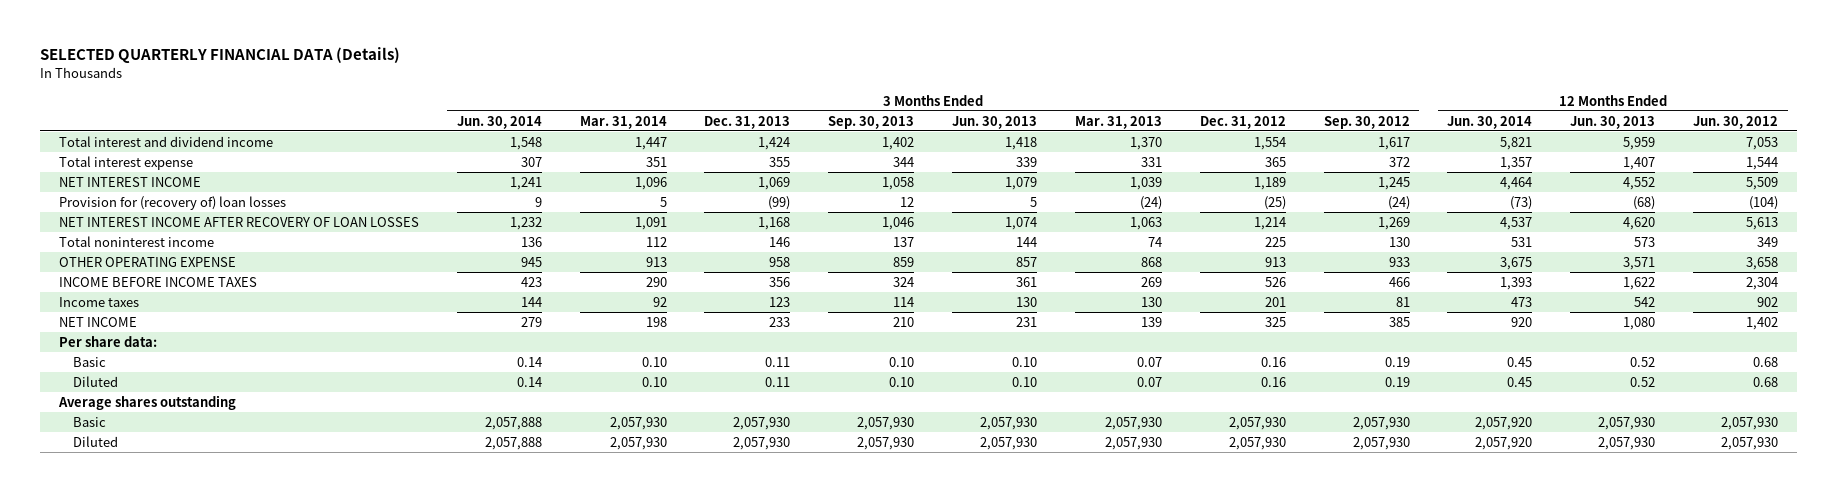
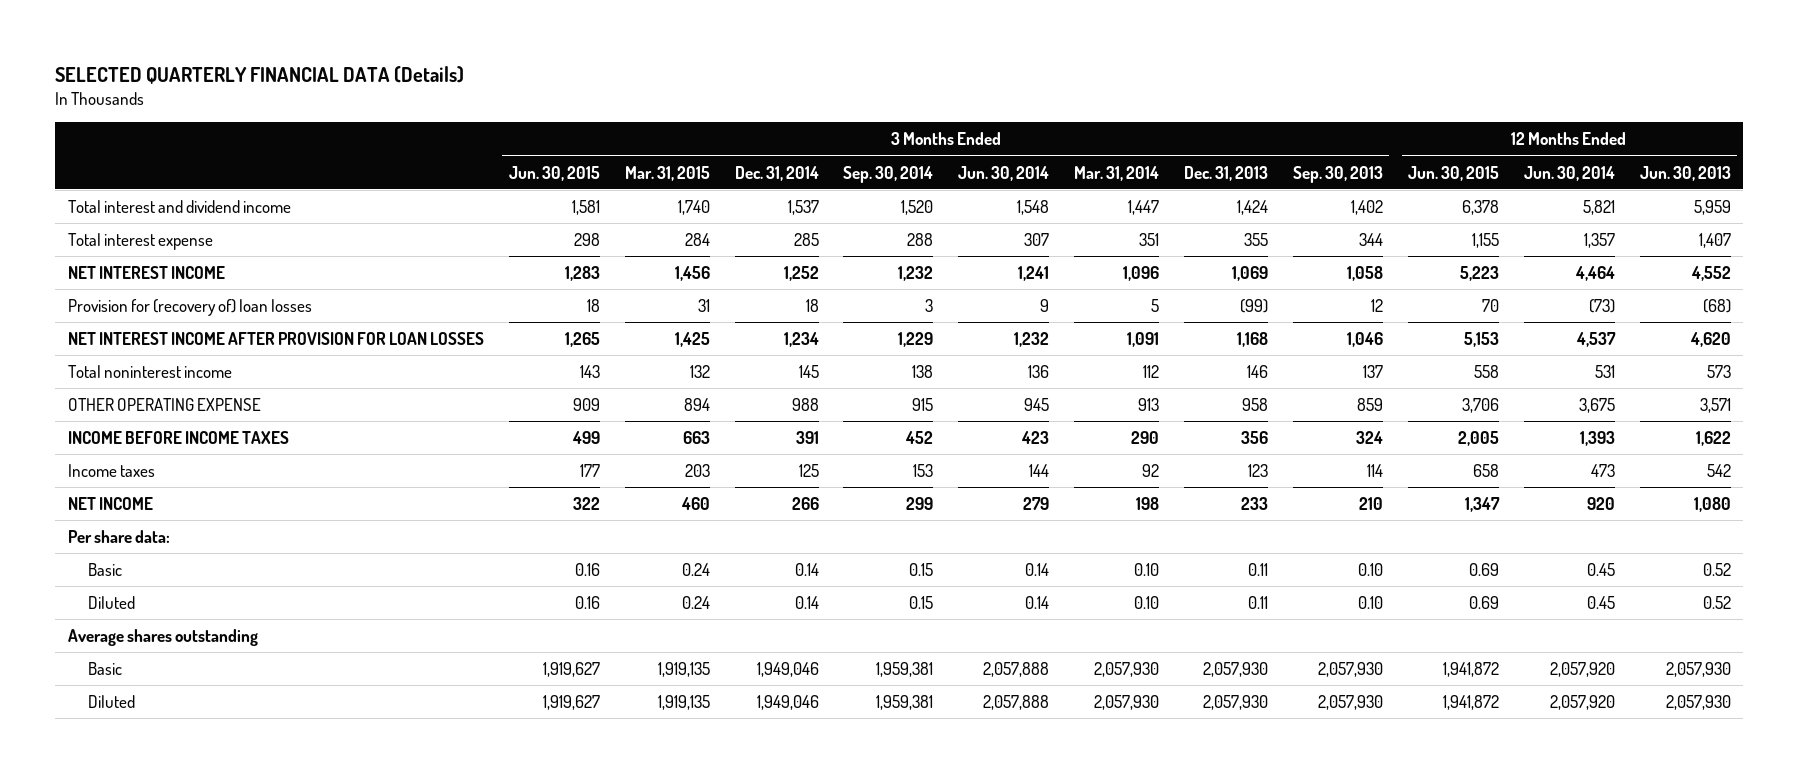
- | 3 Months Ended Jun. 30, 2014 | 3 Months Ended Mar. 31, 2014 | 3 Months Ended Dec. 31, 2013 | 3 Months Ended Sep. 30, 2013 | 3 Months Ended Jun. 30, 2013 | 3 Months Ended Mar. 31, 2013 | 3 Months Ended Dec. 31, 2012 | 3 Months Ended Sep. 30, 2012 | 12 Months Ended Jun. 30, 2014 | 12 Months Ended Jun. 30, 2013 | 12 Months Ended Jun. 30, 2012
+ | 3 Months Ended Jun. 30, 2015 | 3 Months Ended Mar. 31, 2015 | 3 Months Ended Dec. 31, 2014 | 3 Months Ended Sep. 30, 2014 | 3 Months Ended Jun. 30, 2014 | 3 Months Ended Mar. 31, 2014 | 3 Months Ended Dec. 31, 2013 | 3 Months Ended Sep. 30, 2013 | 12 Months Ended Jun. 30, 2015 | 12 Months Ended Jun. 30, 2014 | 12 Months Ended Jun. 30, 2013
- NET INTEREST INCOME AFTER RECOVERY OF LOAN LOSSES | 1,232 | 1,091 | 1,168 | 1,046 | 1,074 | 1,063 | 1,214 | 1,269 | 4,537 | 4,620 | 5,613
+ NET INTEREST INCOME AFTER PROVISION FOR LOAN LOSSES | 1,265 | 1,425 | 1,234 | 1,229 | 1,232 | 1,091 | 1,168 | 1,046 | 5,153 | 4,537 | 4,620

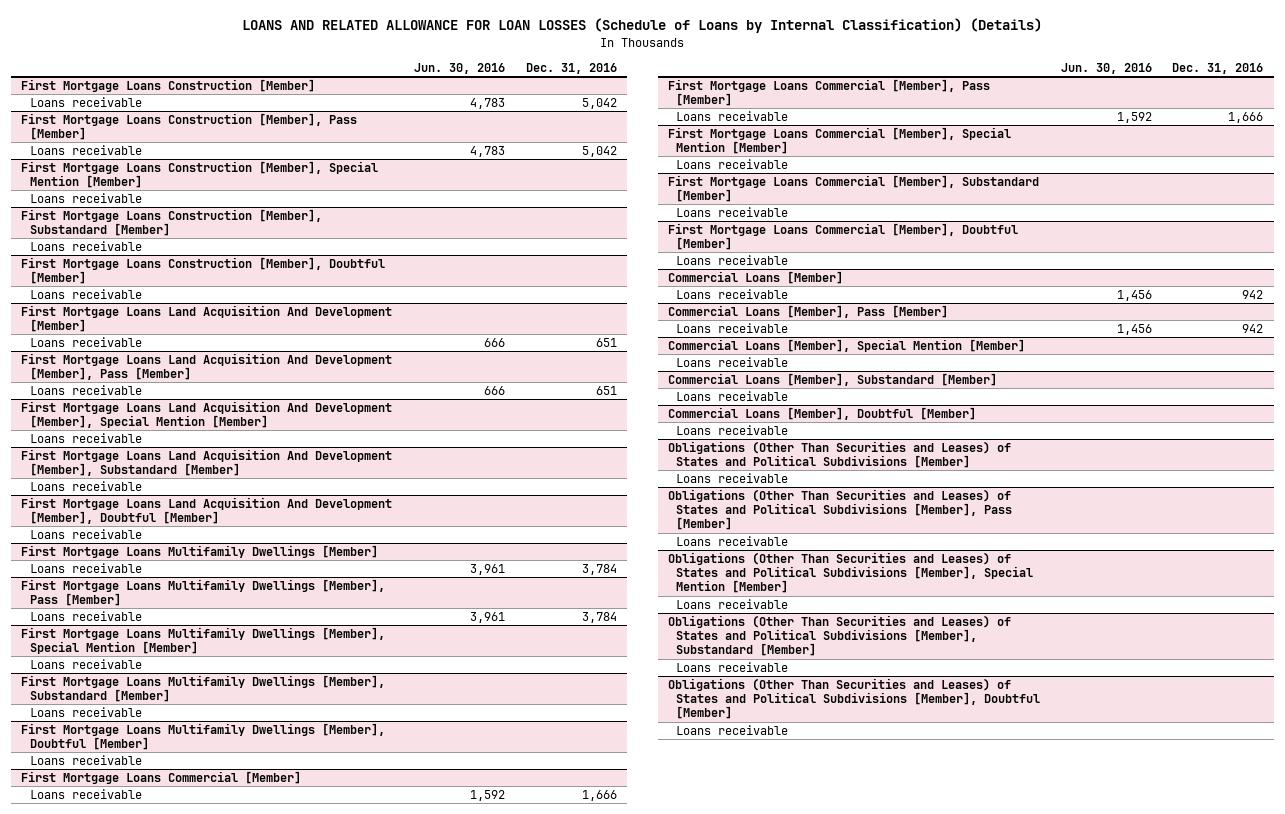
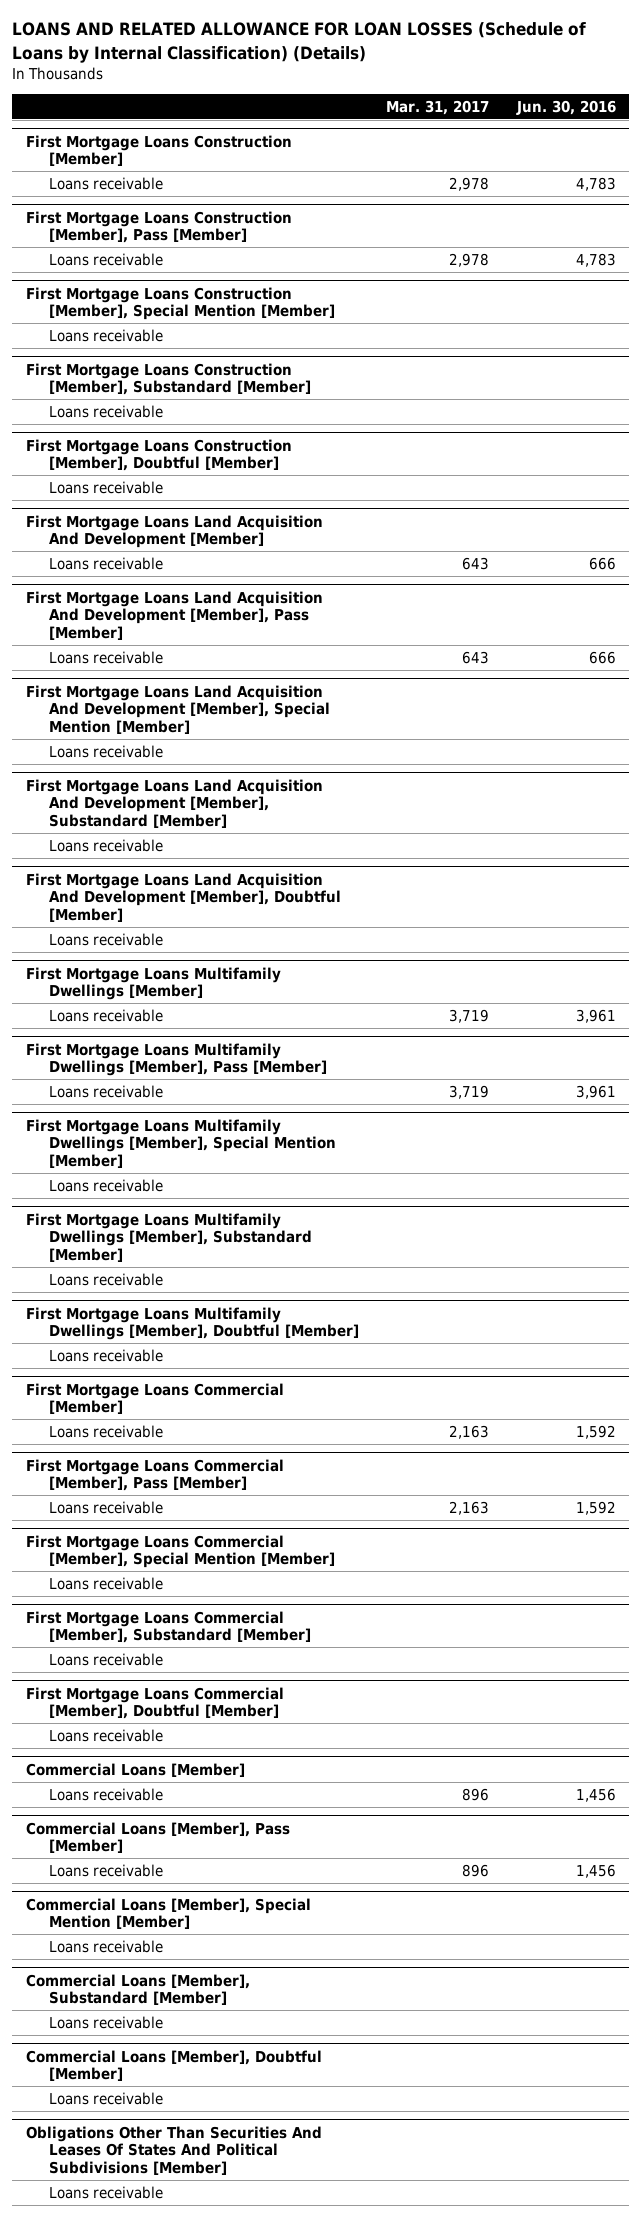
- | Jun. 30, 2016 | Dec. 31, 2016
+ | Mar. 31, 2017 | Jun. 30, 2016
- Obligations (Other Than Securities and Leases) of States and Political Subdivisions [Member]
- Loans receivable
- Obligations (Other Than Securities and Leases) of States and Political Subdivisions [Member], Pass [Member]
- Loans receivable
- Obligations (Other Than Securities and Leases) of States and Political Subdivisions [Member], Special Mention [Member]
- Loans receivable
- Obligations (Other Than Securities and Leases) of States and Political Subdivisions [Member], Substandard [Member]
- Loans receivable
- Obligations (Other Than Securities and Leases) of States and Political Subdivisions [Member], Doubtful [Member]
+ Obligations Other Than Securities And Leases Of States And Political Subdivisions [Member]

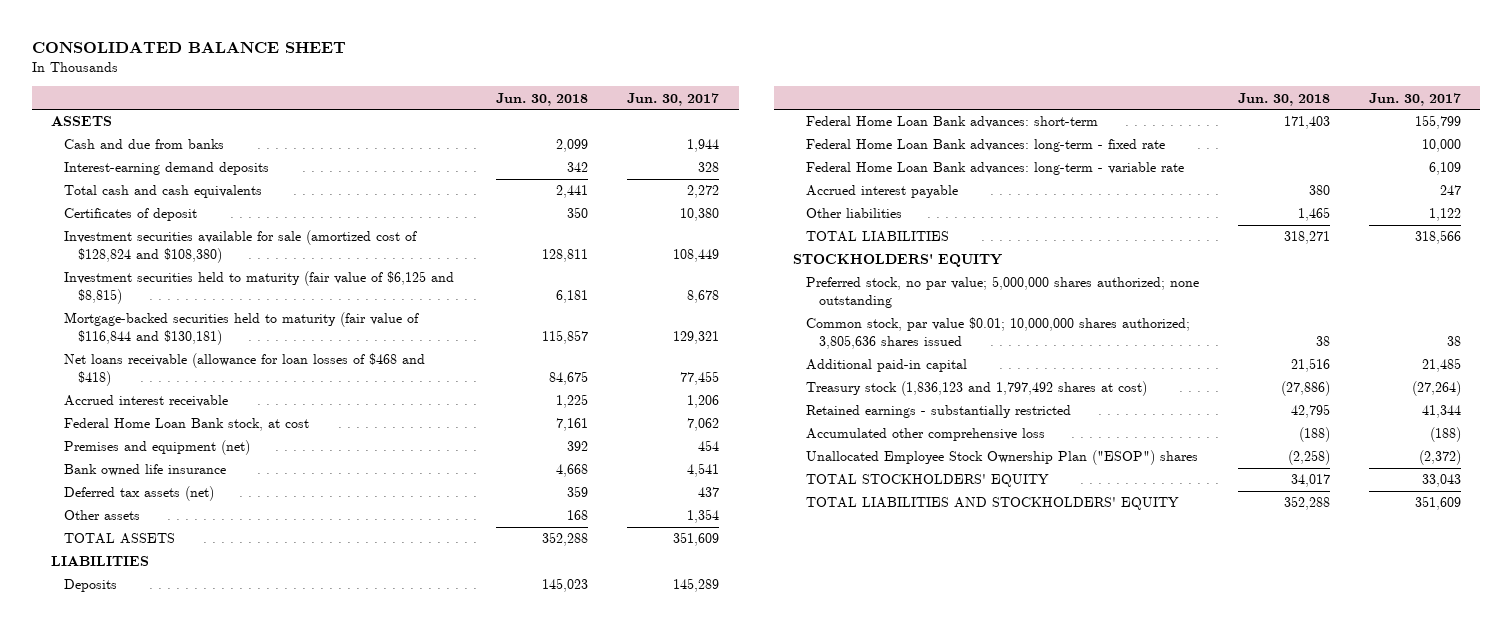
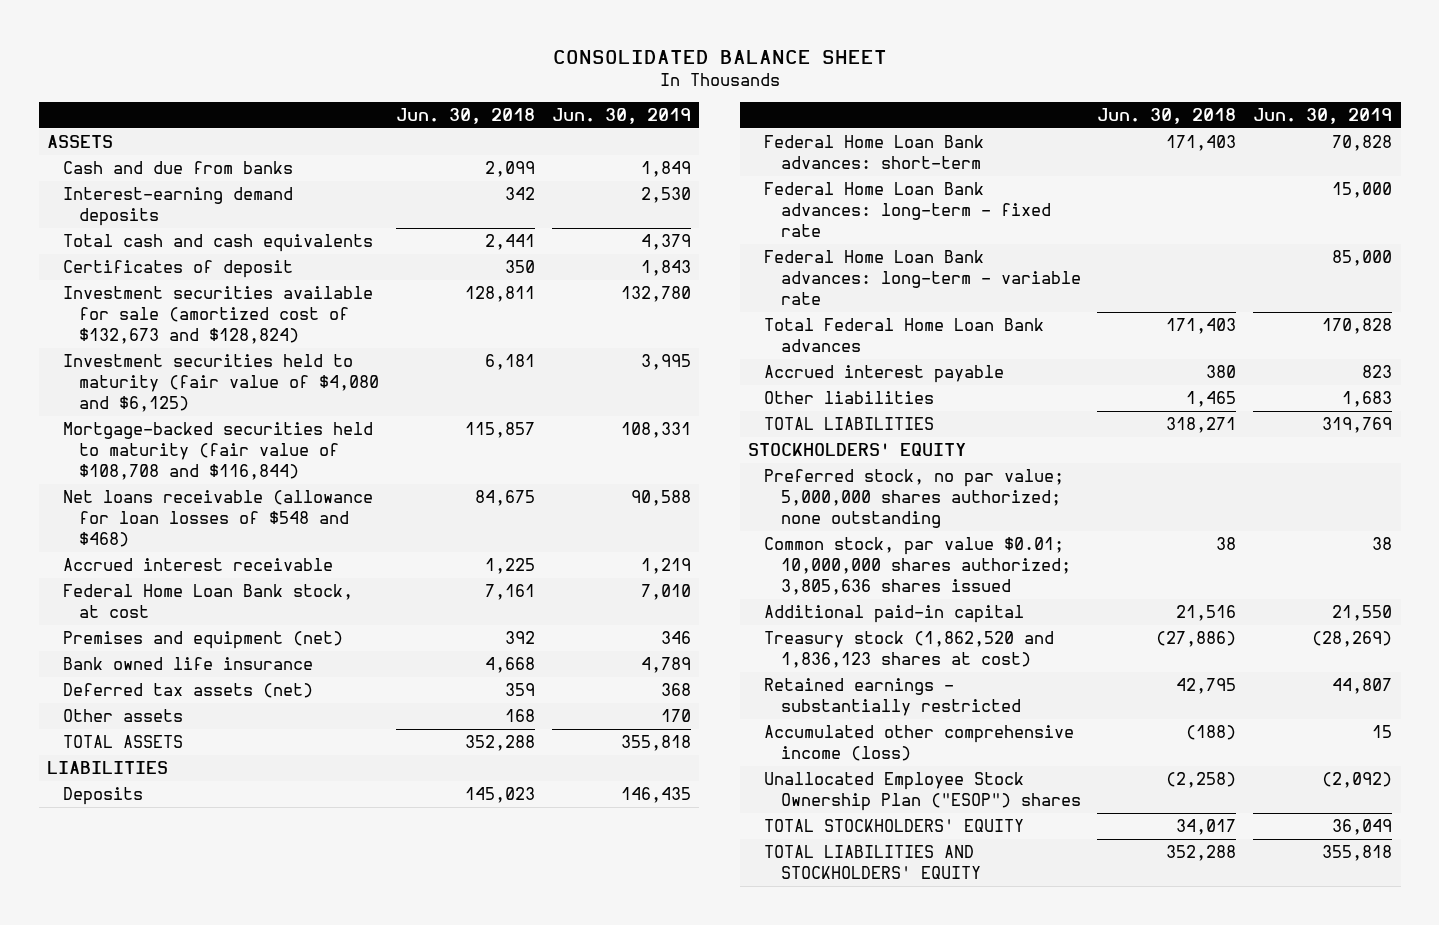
- | Jun. 30, 2018 | Jun. 30, 2017
+ | Jun. 30, 2018 | Jun. 30, 2019
- Investment securities available for sale (amortized cost of $128,824 and $108,380) | 128,811 | 108,449
- Investment securities held to maturity (fair value of $6,125 and $8,815) | 6,181 | 8,678
- Mortgage-backed securities held to maturity (fair value of $116,844 and $130,181) | 115,857 | 129,321
- Net loans receivable (allowance for loan losses of $468 and $418) | 84,675 | 77,455
+ Investment securities available for sale (amortized cost of $132,673 and $128,824) | 128,811 | 132,780
+ Investment securities held to maturity (fair value of $4,080 and $6,125) | 6,181 | 3,995
+ Mortgage-backed securities held to maturity (fair value of $108,708 and $116,844) | 115,857 | 108,331
+ Net loans receivable (allowance for loan losses of $548 and $468) | 84,675 | 90,588
+ Total Federal Home Loan Bank advances | 171,403 | 170,828
- Treasury stock (1,836,123 and 1,797,492 shares at cost) | (27,886) | (27,264)
+ Treasury stock (1,862,520 and 1,836,123 shares at cost) | (27,886) | (28,269)
- Accumulated other comprehensive loss | (188) | (188)
+ Accumulated other comprehensive income (loss) | (188) | 15

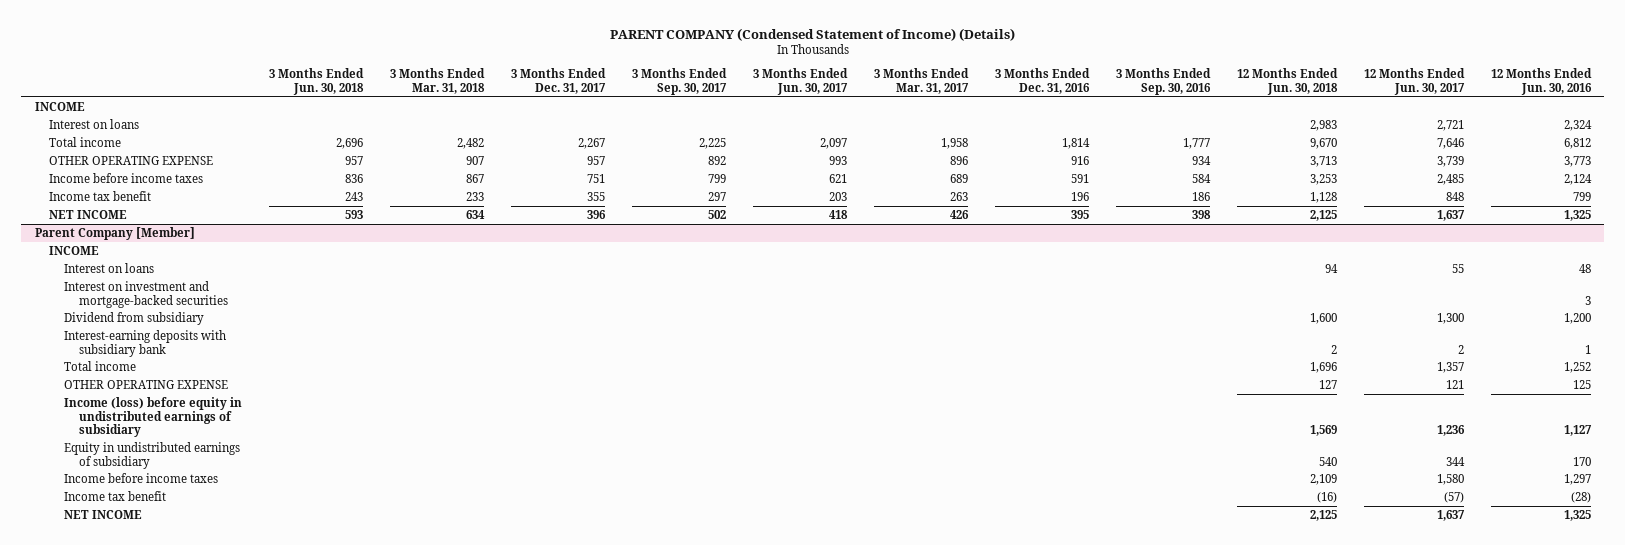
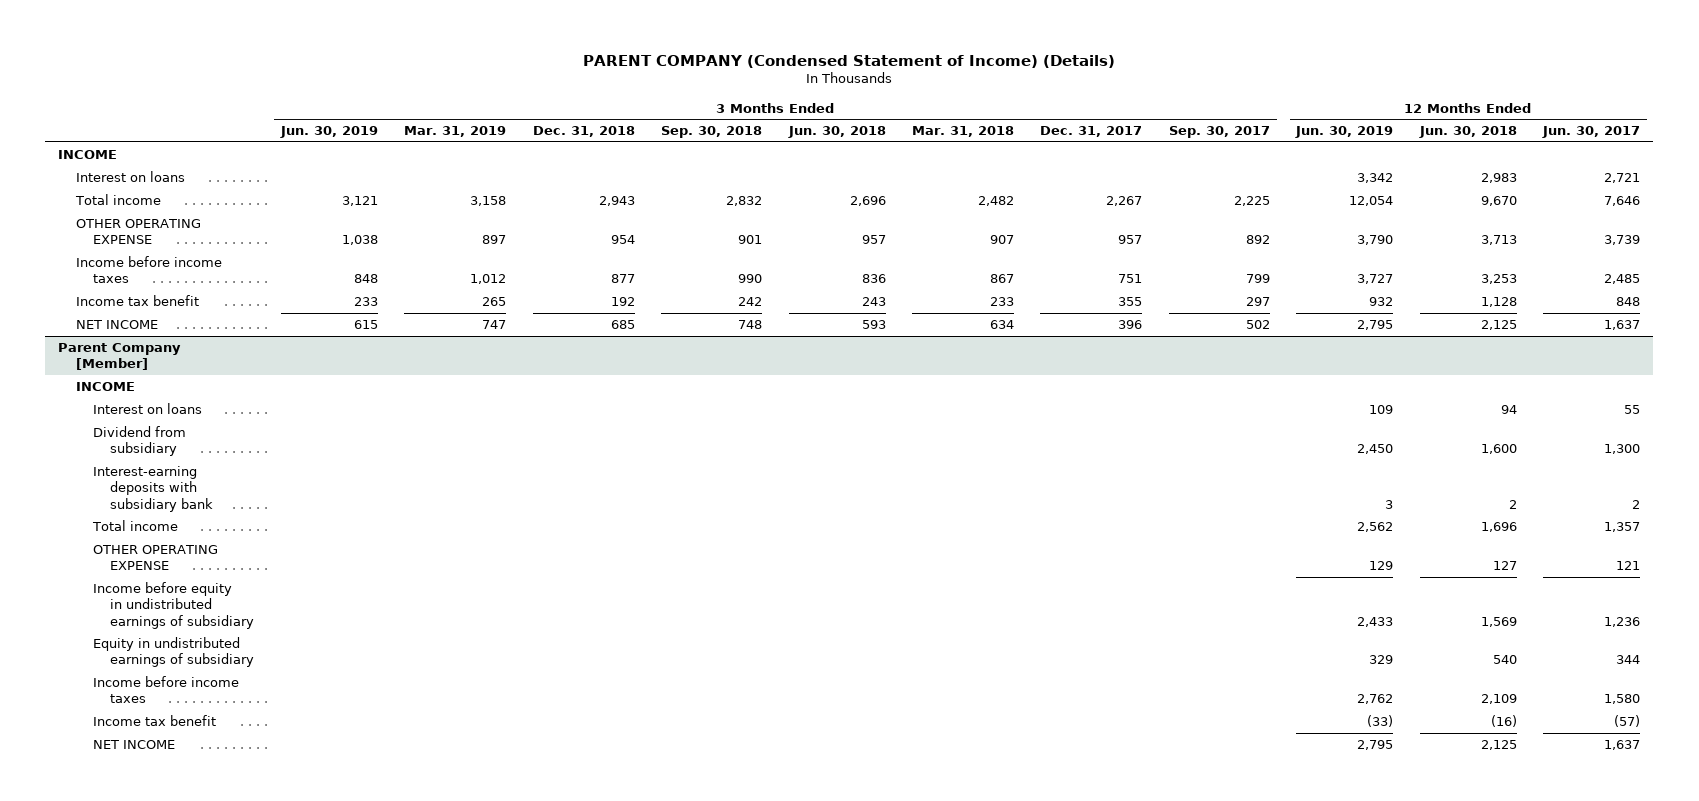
- | 3 Months Ended Jun. 30, 2018 | 3 Months Ended Mar. 31, 2018 | 3 Months Ended Dec. 31, 2017 | 3 Months Ended Sep. 30, 2017 | 3 Months Ended Jun. 30, 2017 | 3 Months Ended Mar. 31, 2017 | 3 Months Ended Dec. 31, 2016 | 3 Months Ended Sep. 30, 2016 | 12 Months Ended Jun. 30, 2018 | 12 Months Ended Jun. 30, 2017 | 12 Months Ended Jun. 30, 2016
+ | 3 Months Ended Jun. 30, 2019 | 3 Months Ended Mar. 31, 2019 | 3 Months Ended Dec. 31, 2018 | 3 Months Ended Sep. 30, 2018 | 3 Months Ended Jun. 30, 2018 | 3 Months Ended Mar. 31, 2018 | 3 Months Ended Dec. 31, 2017 | 3 Months Ended Sep. 30, 2017 | 12 Months Ended Jun. 30, 2019 | 12 Months Ended Jun. 30, 2018 | 12 Months Ended Jun. 30, 2017
@ Parent Company [Member]
- Interest on investment and mortgage-backed securities | | | | | | | | | | | 3
- Income (loss) before equity in undistributed earnings of subsidiary | | | | | | | | | 1,569 | 1,236 | 1,127
+ Income before equity in undistributed earnings of subsidiary | | | | | | | | | 2,433 | 1,569 | 1,236

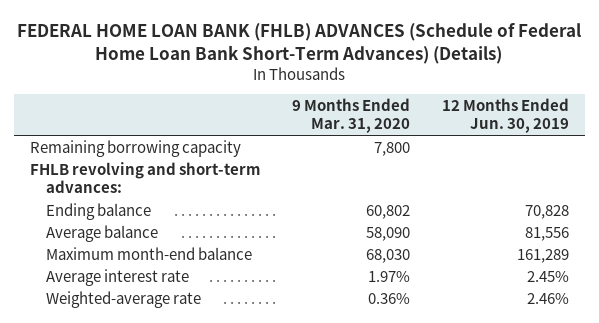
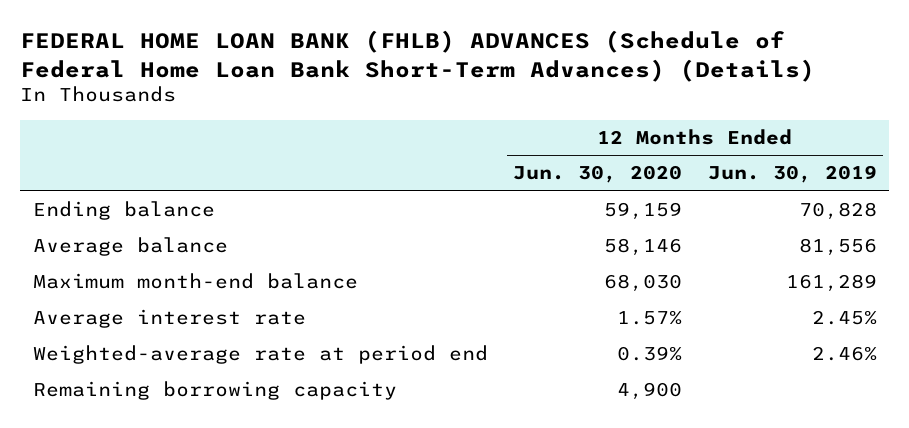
- | 9 Months Ended Mar. 31, 2020 | 12 Months Ended Jun. 30, 2019
+ | 12 Months Ended Jun. 30, 2020 | 12 Months Ended Jun. 30, 2019
- FHLB revolving and short-term advances:
- Weighted-average rate | 0.36% | 2.46%
+ Weighted-average rate at period end | 0.39% | 2.46%
moved down: Remaining borrowing capacity | 4,900 |

